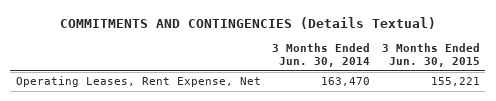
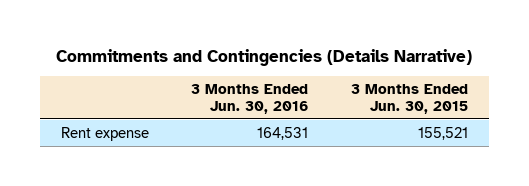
- COMMITMENTS AND CONTINGENCIES (Details Textual)
+ Commitments and Contingencies (Details Narrative)
- | 3 Months Ended Jun. 30, 2014 | 3 Months Ended Jun. 30, 2015
+ | 3 Months Ended Jun. 30, 2016 | 3 Months Ended Jun. 30, 2015
- Operating Leases, Rent Expense, Net | 163,470 | 155,221
+ Rent expense | 164,531 | 155,521

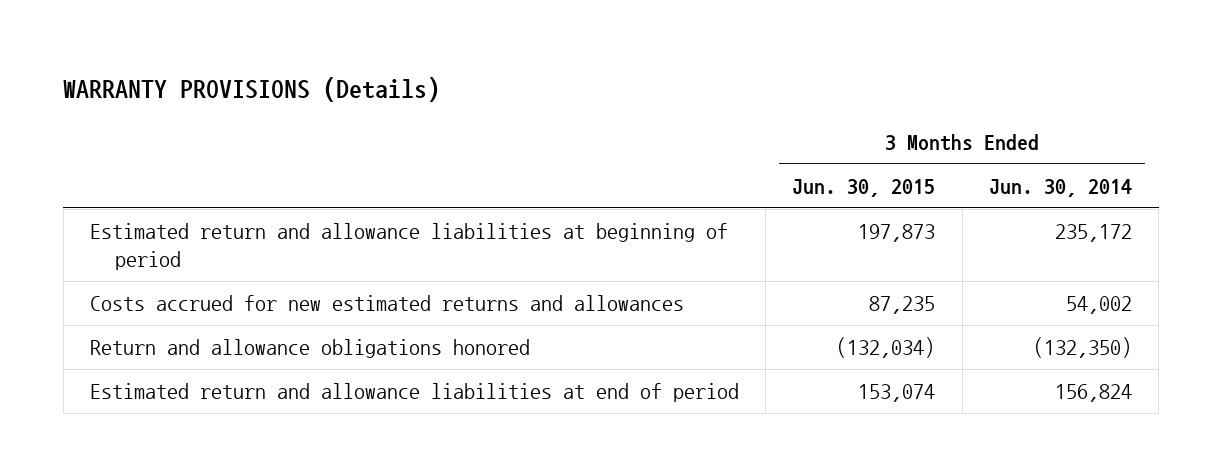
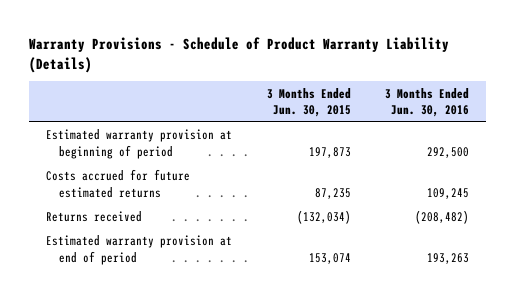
- WARRANTY PROVISIONS (Details)
+ Warranty Provisions - Schedule of Product Warranty Liability (Details)
- | 3 Months Ended Jun. 30, 2015 | 3 Months Ended Jun. 30, 2014
+ | 3 Months Ended Jun. 30, 2015 | 3 Months Ended Jun. 30, 2016
- Estimated return and allowance liabilities at beginning of period | 197,873 | 235,172
- Costs accrued for new estimated returns and allowances | 87,235 | 54,002
- Return and allowance obligations honored | (132,034) | (132,350)
- Estimated return and allowance liabilities at end of period | 153,074 | 156,824
+ Estimated warranty provision at beginning of period | 197,873 | 292,500
+ Costs accrued for future estimated returns | 87,235 | 109,245
+ Returns received | (132,034) | (208,482)
+ Estimated warranty provision at end of period | 153,074 | 193,263

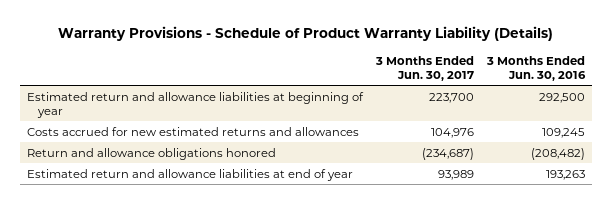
- | 3 Months Ended Jun. 30, 2015 | 3 Months Ended Jun. 30, 2016
+ | 3 Months Ended Jun. 30, 2017 | 3 Months Ended Jun. 30, 2016
- Estimated warranty provision at beginning of period | 197,873 | 292,500
- Costs accrued for future estimated returns | 87,235 | 109,245
- Returns received | (132,034) | (208,482)
- Estimated warranty provision at end of period | 153,074 | 193,263
+ Estimated return and allowance liabilities at beginning of year | 223,700 | 292,500
+ Costs accrued for new estimated returns and allowances | 104,976 | 109,245
+ Return and allowance obligations honored | (234,687) | (208,482)
+ Estimated return and allowance liabilities at end of year | 93,989 | 193,263

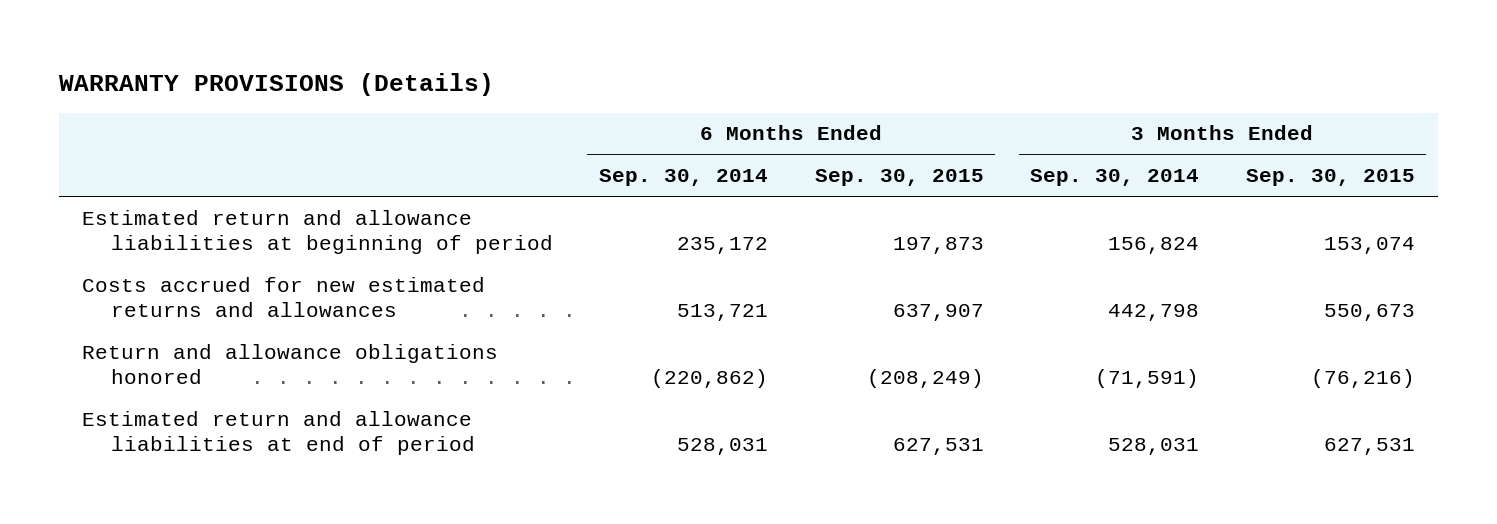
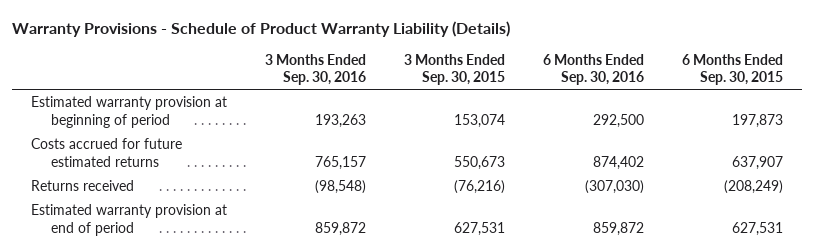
- WARRANTY PROVISIONS (Details)
+ Warranty Provisions - Schedule of Product Warranty Liability (Details)
- | 6 Months Ended Sep. 30, 2014 | 6 Months Ended Sep. 30, 2015 | 3 Months Ended Sep. 30, 2014 | 3 Months Ended Sep. 30, 2015
+ | 3 Months Ended Sep. 30, 2016 | 3 Months Ended Sep. 30, 2015 | 6 Months Ended Sep. 30, 2016 | 6 Months Ended Sep. 30, 2015
- Estimated return and allowance liabilities at beginning of period | 235,172 | 197,873 | 156,824 | 153,074
- Costs accrued for new estimated returns and allowances | 513,721 | 637,907 | 442,798 | 550,673
- Return and allowance obligations honored | (220,862) | (208,249) | (71,591) | (76,216)
- Estimated return and allowance liabilities at end of period | 528,031 | 627,531 | 528,031 | 627,531
+ Estimated warranty provision at beginning of period | 193,263 | 153,074 | 292,500 | 197,873
+ Costs accrued for future estimated returns | 765,157 | 550,673 | 874,402 | 637,907
+ Returns received | (98,548) | (76,216) | (307,030) | (208,249)
+ Estimated warranty provision at end of period | 859,872 | 627,531 | 859,872 | 627,531

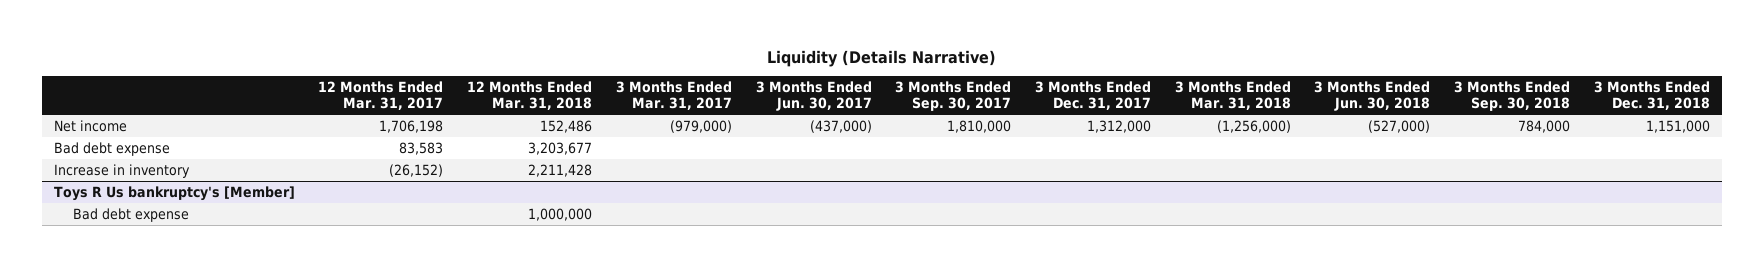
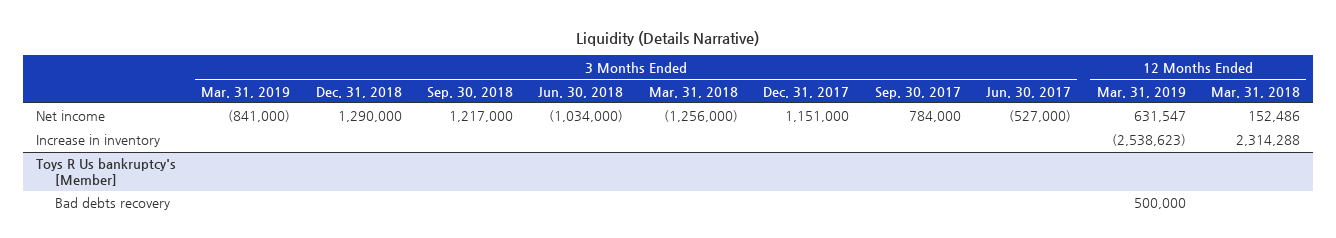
- | 12 Months Ended Mar. 31, 2017 | 12 Months Ended Mar. 31, 2018 | 3 Months Ended Mar. 31, 2017 | 3 Months Ended Jun. 30, 2017 | 3 Months Ended Sep. 30, 2017 | 3 Months Ended Dec. 31, 2017 | 3 Months Ended Mar. 31, 2018 | 3 Months Ended Jun. 30, 2018 | 3 Months Ended Sep. 30, 2018 | 3 Months Ended Dec. 31, 2018
+ | 3 Months Ended Mar. 31, 2019 | 3 Months Ended Dec. 31, 2018 | 3 Months Ended Sep. 30, 2018 | 3 Months Ended Jun. 30, 2018 | 3 Months Ended Mar. 31, 2018 | 3 Months Ended Dec. 31, 2017 | 3 Months Ended Sep. 30, 2017 | 3 Months Ended Jun. 30, 2017 | 12 Months Ended Mar. 31, 2019 | 12 Months Ended Mar. 31, 2018
- Net income | 1,706,198 | 152,486 | (979,000) | (437,000) | 1,810,000 | 1,312,000 | (1,256,000) | (527,000) | 784,000 | 1,151,000
- Bad debt expense | 83,583 | 3,203,677 | | | | | | | |
- Increase in inventory | (26,152) | 2,211,428 | | | | | | | |
+ Net income | (841,000) | 1,290,000 | 1,217,000 | (1,034,000) | (1,256,000) | 1,151,000 | 784,000 | (527,000) | 631,547 | 152,486
+ Increase in inventory | | | | | | | | | (2,538,623) | 2,314,288
@ Toys R Us bankruptcy's [Member]
- Bad debt expense | | 1,000,000 | | | | | | | |
+ Bad debts recovery | | | | | | | | | 500,000 |

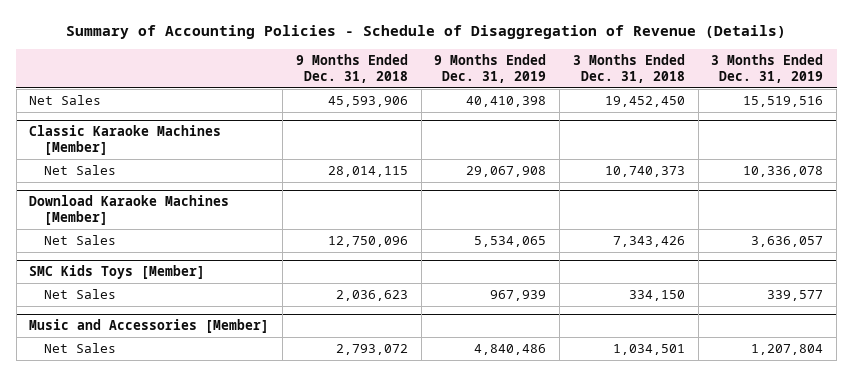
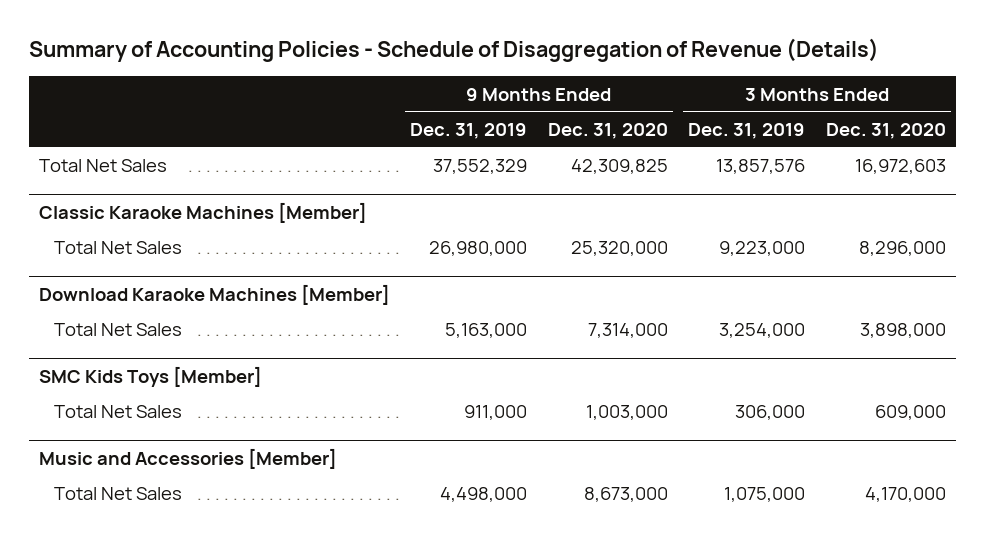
- | 9 Months Ended Dec. 31, 2018 | 9 Months Ended Dec. 31, 2019 | 3 Months Ended Dec. 31, 2018 | 3 Months Ended Dec. 31, 2019
+ | 9 Months Ended Dec. 31, 2019 | 9 Months Ended Dec. 31, 2020 | 3 Months Ended Dec. 31, 2019 | 3 Months Ended Dec. 31, 2020
- Net Sales | 45,593,906 | 40,410,398 | 19,452,450 | 15,519,516
+ Total Net Sales | 37,552,329 | 42,309,825 | 13,857,576 | 16,972,603
@ Classic Karaoke Machines [Member]
- Net Sales | 28,014,115 | 29,067,908 | 10,740,373 | 10,336,078
+ Total Net Sales | 26,980,000 | 25,320,000 | 9,223,000 | 8,296,000
@ Download Karaoke Machines [Member]
- Net Sales | 12,750,096 | 5,534,065 | 7,343,426 | 3,636,057
+ Total Net Sales | 5,163,000 | 7,314,000 | 3,254,000 | 3,898,000
@ SMC Kids Toys [Member]
- Net Sales | 2,036,623 | 967,939 | 334,150 | 339,577
+ Total Net Sales | 911,000 | 1,003,000 | 306,000 | 609,000
@ Music and Accessories [Member]
- Net Sales | 2,793,072 | 4,840,486 | 1,034,501 | 1,207,804
+ Total Net Sales | 4,498,000 | 8,673,000 | 1,075,000 | 4,170,000

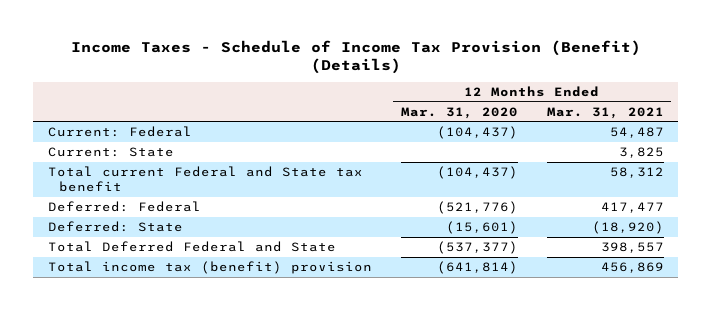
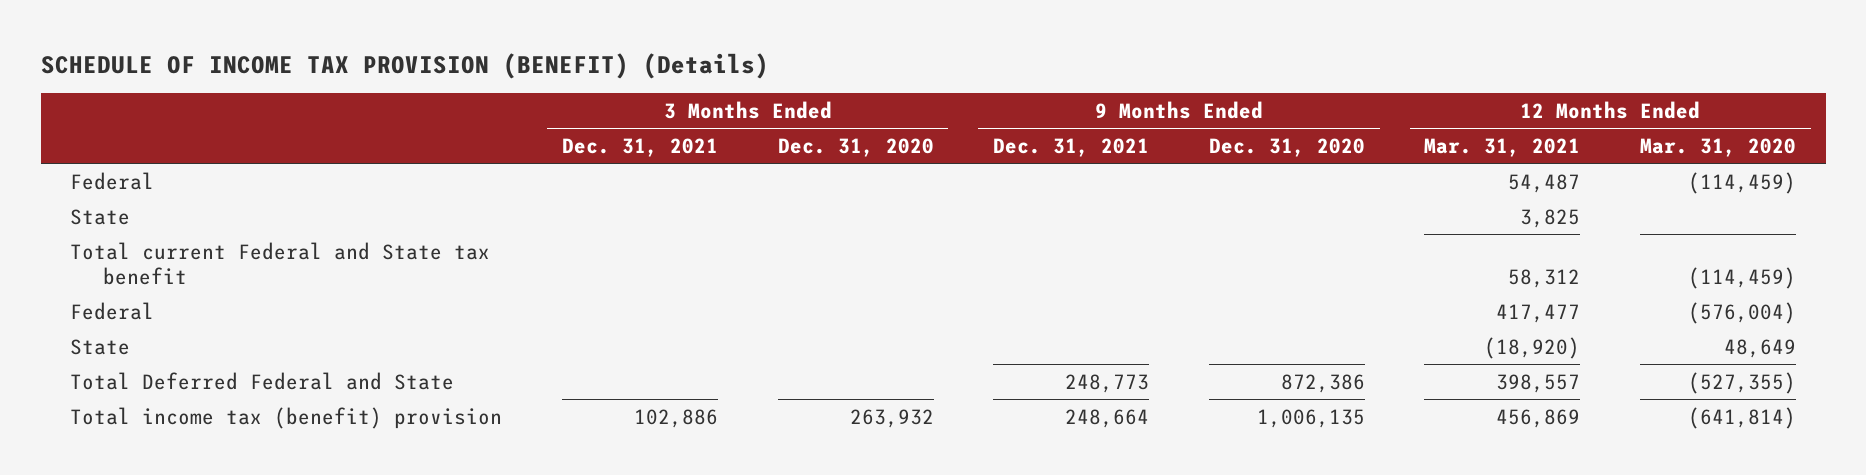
- Income Taxes - Schedule of Income Tax Provision (Benefit) (Details)
+ SCHEDULE OF INCOME TAX PROVISION (BENEFIT) (Details)
- | 12 Months Ended Mar. 31, 2020 | 12 Months Ended Mar. 31, 2021
+ | 3 Months Ended Dec. 31, 2021 | 3 Months Ended Dec. 31, 2020 | 9 Months Ended Dec. 31, 2021 | 9 Months Ended Dec. 31, 2020 | 12 Months Ended Mar. 31, 2021 | 12 Months Ended Mar. 31, 2020
- Current: Federal | (104,437) | 54,487
- Current: State | | 3,825
- Total current Federal and State tax benefit | (104,437) | 58,312
- Deferred: Federal | (521,776) | 417,477
- Deferred: State | (15,601) | (18,920)
- Total Deferred Federal and State | (537,377) | 398,557
+ Federal | | | | | 54,487 | (114,459)
+ State | | | | | 3,825 |
+ Total current Federal and State tax benefit | | | | | 58,312 | (114,459)
+ Federal | | | | | 417,477 | (576,004)
+ State | | | | | (18,920) | 48,649
+ Total Deferred Federal and State | | | 248,773 | 872,386 | 398,557 | (527,355)

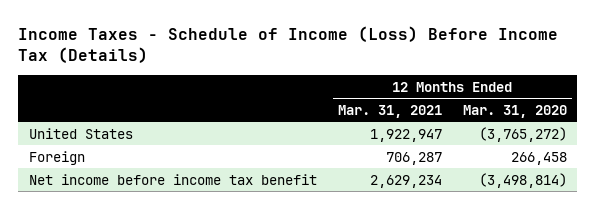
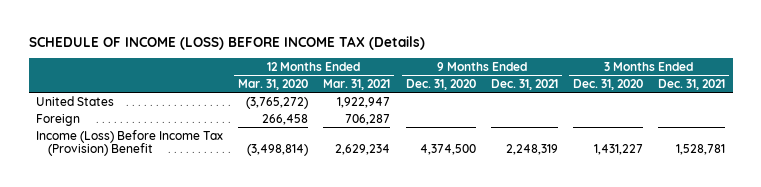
- Income Taxes - Schedule of Income (Loss) Before Income Tax (Details)
+ SCHEDULE OF INCOME (LOSS) BEFORE INCOME TAX (Details)
- | 12 Months Ended Mar. 31, 2021 | 12 Months Ended Mar. 31, 2020
+ | 12 Months Ended Mar. 31, 2020 | 12 Months Ended Mar. 31, 2021 | 9 Months Ended Dec. 31, 2020 | 9 Months Ended Dec. 31, 2021 | 3 Months Ended Dec. 31, 2020 | 3 Months Ended Dec. 31, 2021
- Net income before income tax benefit | 2,629,234 | (3,498,814)
+ Income (Loss) Before Income Tax (Provision) Benefit | (3,498,814) | 2,629,234 | 4,374,500 | 2,248,319 | 1,431,227 | 1,528,781

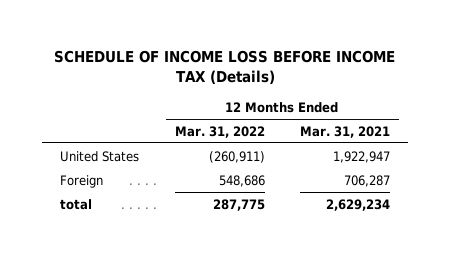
- SCHEDULE OF INCOME (LOSS) BEFORE INCOME TAX (Details)
+ SCHEDULE OF INCOME LOSS BEFORE INCOME TAX (Details)
- | 12 Months Ended Mar. 31, 2020 | 12 Months Ended Mar. 31, 2021 | 9 Months Ended Dec. 31, 2020 | 9 Months Ended Dec. 31, 2021 | 3 Months Ended Dec. 31, 2020 | 3 Months Ended Dec. 31, 2021
+ | 12 Months Ended Mar. 31, 2022 | 12 Months Ended Mar. 31, 2021
- Income (Loss) Before Income Tax (Provision) Benefit | (3,498,814) | 2,629,234 | 4,374,500 | 2,248,319 | 1,431,227 | 1,528,781
+ total | 287,775 | 2,629,234

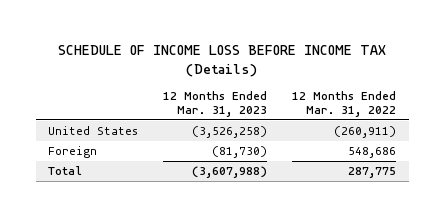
- | 12 Months Ended Mar. 31, 2022 | 12 Months Ended Mar. 31, 2021
+ | 12 Months Ended Mar. 31, 2023 | 12 Months Ended Mar. 31, 2022
- total | 287,775 | 2,629,234
+ Total | (3,607,988) | 287,775

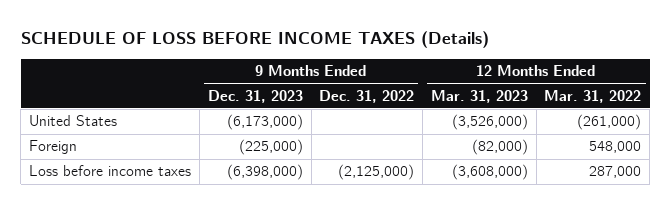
- SCHEDULE OF INCOME LOSS BEFORE INCOME TAX (Details)
+ SCHEDULE OF LOSS BEFORE INCOME TAXES (Details)
- | 12 Months Ended Mar. 31, 2023 | 12 Months Ended Mar. 31, 2022
+ | 9 Months Ended Dec. 31, 2023 | 9 Months Ended Dec. 31, 2022 | 12 Months Ended Mar. 31, 2023 | 12 Months Ended Mar. 31, 2022
- United States | (3,526,258) | (260,911)
- Foreign | (81,730) | 548,686
- Total | (3,607,988) | 287,775
+ United States | (6,173,000) | | (3,526,000) | (261,000)
+ Foreign | (225,000) | | (82,000) | 548,000
+ Loss before income taxes | (6,398,000) | (2,125,000) | (3,608,000) | 287,000

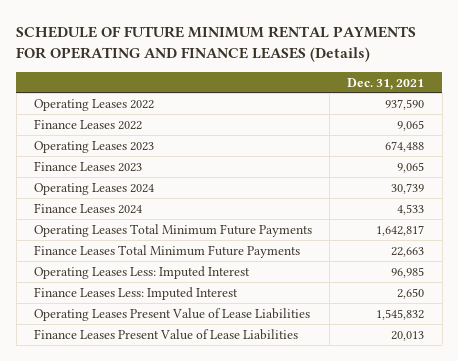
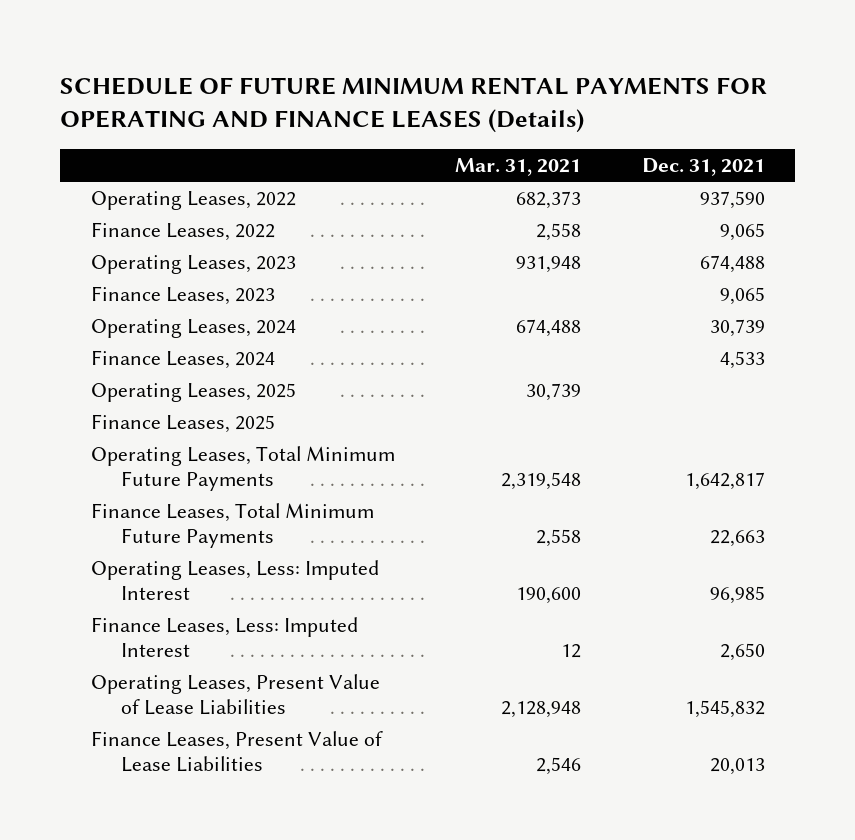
- | Dec. 31, 2021
+ | Mar. 31, 2021 | Dec. 31, 2021
- Operating Leases 2022 | 937,590
- Finance Leases 2022 | 9,065
- Operating Leases 2023 | 674,488
- Finance Leases 2023 | 9,065
- Operating Leases 2024 | 30,739
- Finance Leases 2024 | 4,533
- Operating Leases Total Minimum Future Payments | 1,642,817
- Finance Leases Total Minimum Future Payments | 22,663
- Operating Leases Less: Imputed Interest | 96,985
- Finance Leases Less: Imputed Interest | 2,650
- Operating Leases Present Value of Lease Liabilities | 1,545,832
- Finance Leases Present Value of Lease Liabilities | 20,013
+ Operating Leases, 2022 | 682,373 | 937,590
+ Finance Leases, 2022 | 2,558 | 9,065
+ Operating Leases, 2023 | 931,948 | 674,488
+ Finance Leases, 2023 | | 9,065
+ Operating Leases, 2024 | 674,488 | 30,739
+ Finance Leases, 2024 | | 4,533
+ Operating Leases, 2025 | 30,739 |
+ Finance Leases, 2025
+ Operating Leases, Total Minimum Future Payments | 2,319,548 | 1,642,817
+ Finance Leases, Total Minimum Future Payments | 2,558 | 22,663
+ Operating Leases, Less: Imputed Interest | 190,600 | 96,985
+ Finance Leases, Less: Imputed Interest | 12 | 2,650
+ Operating Leases, Present Value of Lease Liabilities | 2,128,948 | 1,545,832
+ Finance Leases, Present Value of Lease Liabilities | 2,546 | 20,013

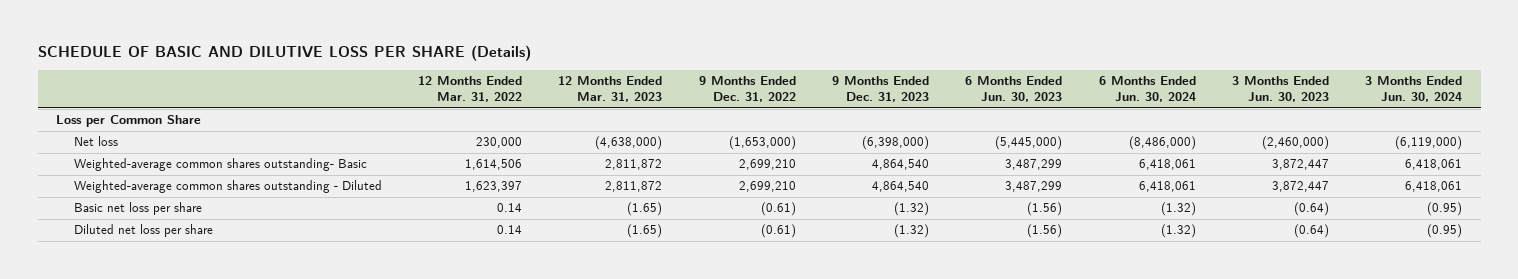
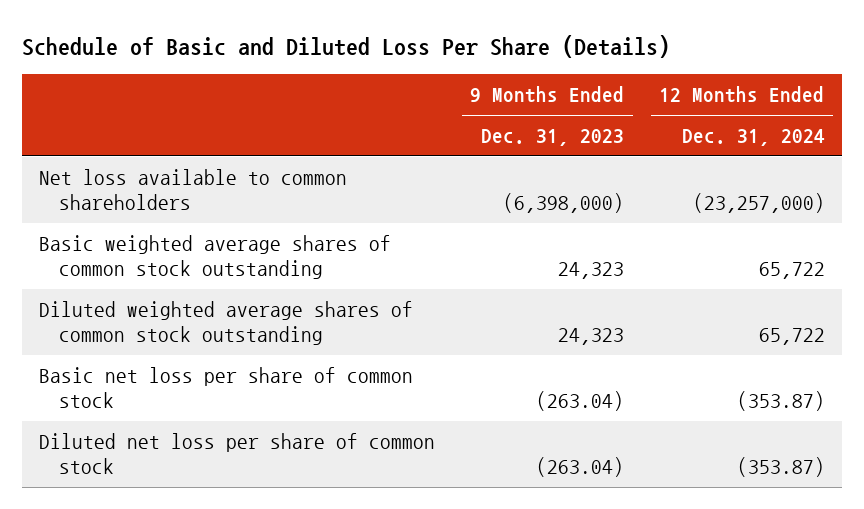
- SCHEDULE OF BASIC AND DILUTIVE LOSS PER SHARE (Details)
+ Schedule of Basic and Diluted Loss Per Share (Details)
- | 12 Months Ended Mar. 31, 2022 | 12 Months Ended Mar. 31, 2023 | 9 Months Ended Dec. 31, 2022 | 9 Months Ended Dec. 31, 2023 | 6 Months Ended Jun. 30, 2023 | 6 Months Ended Jun. 30, 2024 | 3 Months Ended Jun. 30, 2023 | 3 Months Ended Jun. 30, 2024
+ | 9 Months Ended Dec. 31, 2023 | 12 Months Ended Dec. 31, 2024
- Loss per Common Share
- Net loss | 230,000 | (4,638,000) | (1,653,000) | (6,398,000) | (5,445,000) | (8,486,000) | (2,460,000) | (6,119,000)
- Weighted-average common shares outstanding- Basic | 1,614,506 | 2,811,872 | 2,699,210 | 4,864,540 | 3,487,299 | 6,418,061 | 3,872,447 | 6,418,061
- Weighted-average common shares outstanding - Diluted | 1,623,397 | 2,811,872 | 2,699,210 | 4,864,540 | 3,487,299 | 6,418,061 | 3,872,447 | 6,418,061
- Basic net loss per share | 0.14 | (1.65) | (0.61) | (1.32) | (1.56) | (1.32) | (0.64) | (0.95)
- Diluted net loss per share | 0.14 | (1.65) | (0.61) | (1.32) | (1.56) | (1.32) | (0.64) | (0.95)
+ Net loss available to common shareholders | (6,398,000) | (23,257,000)
+ Basic weighted average shares of common stock outstanding | 24,323 | 65,722
+ Diluted weighted average shares of common stock outstanding | 24,323 | 65,722
+ Basic net loss per share of common stock | (263.04) | (353.87)
+ Diluted net loss per share of common stock | (263.04) | (353.87)

